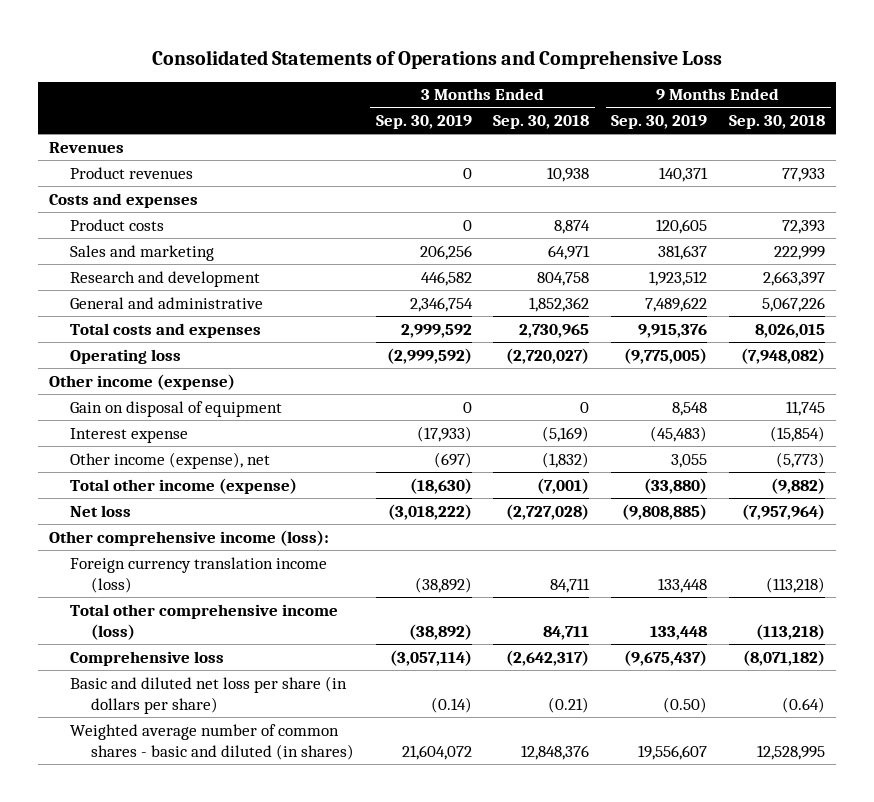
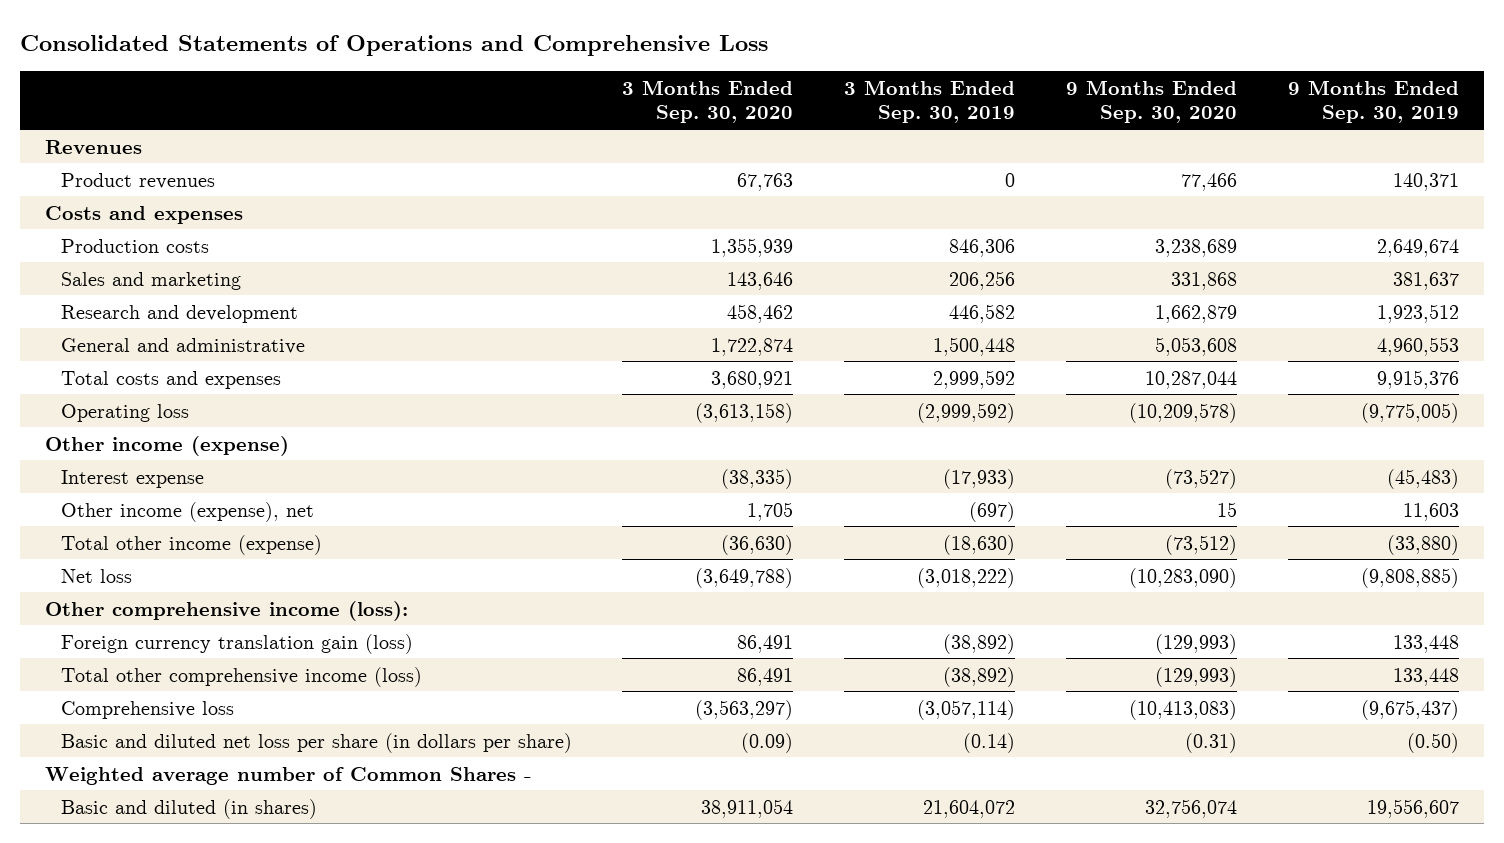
- | 3 Months Ended Sep. 30, 2019 | 3 Months Ended Sep. 30, 2018 | 9 Months Ended Sep. 30, 2019 | 9 Months Ended Sep. 30, 2018
+ | 3 Months Ended Sep. 30, 2020 | 3 Months Ended Sep. 30, 2019 | 9 Months Ended Sep. 30, 2020 | 9 Months Ended Sep. 30, 2019
- Product costs | 0 | 8,874 | 120,605 | 72,393
+ Production costs | 1,355,939 | 846,306 | 3,238,689 | 2,649,674
- General and administrative | 2,346,754 | 1,852,362 | 7,489,622 | 5,067,226
+ General and administrative | 1,722,874 | 1,500,448 | 5,053,608 | 4,960,553
- Gain on disposal of equipment | 0 | 0 | 8,548 | 11,745
- Other income (expense), net | (697) | (1,832) | 3,055 | (5,773)
+ Other income (expense), net | 1,705 | (697) | 15 | 11,603
- Foreign currency translation income (loss) | (38,892) | 84,711 | 133,448 | (113,218)
+ Foreign currency translation gain (loss) | 86,491 | (38,892) | (129,993) | 133,448
- Weighted average number of common shares - basic and diluted (in shares) | 21,604,072 | 12,848,376 | 19,556,607 | 12,528,995
+ Weighted average number of Common Shares -
+ Basic and diluted (in shares) | 38,911,054 | 21,604,072 | 32,756,074 | 19,556,607

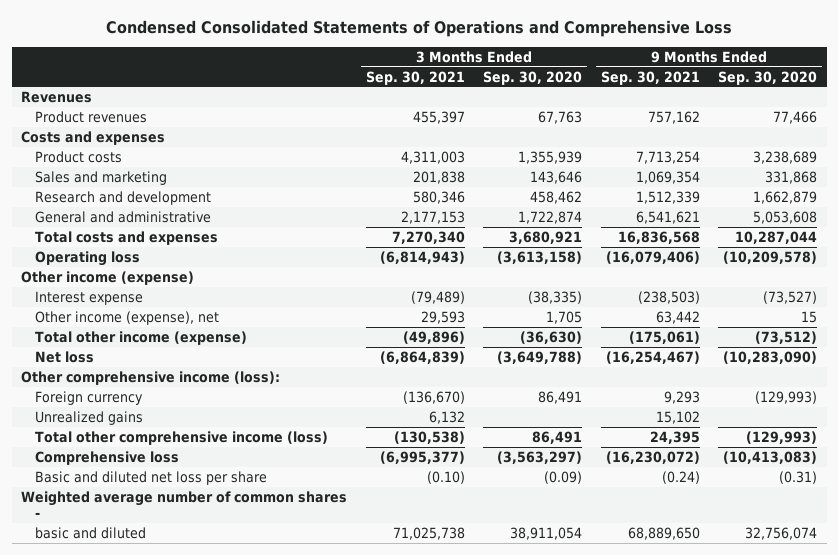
- Consolidated Statements of Operations and Comprehensive Loss
+ Condensed Consolidated Statements of Operations and Comprehensive Loss
- | 3 Months Ended Sep. 30, 2020 | 3 Months Ended Sep. 30, 2019 | 9 Months Ended Sep. 30, 2020 | 9 Months Ended Sep. 30, 2019
+ | 3 Months Ended Sep. 30, 2021 | 3 Months Ended Sep. 30, 2020 | 9 Months Ended Sep. 30, 2021 | 9 Months Ended Sep. 30, 2020
- Production costs | 1,355,939 | 846,306 | 3,238,689 | 2,649,674
+ Product costs | 4,311,003 | 1,355,939 | 7,713,254 | 3,238,689
- Foreign currency translation gain (loss) | 86,491 | (38,892) | (129,993) | 133,448
+ Foreign currency | (136,670) | 86,491 | 9,293 | (129,993)
+ Unrealized gains | 6,132 | | 15,102 |
- Basic and diluted net loss per share (in dollars per share) | (0.09) | (0.14) | (0.31) | (0.50)
- Weighted average number of Common Shares -
- Basic and diluted (in shares) | 38,911,054 | 21,604,072 | 32,756,074 | 19,556,607
+ Basic and diluted net loss per share | (0.10) | (0.09) | (0.24) | (0.31)
+ Weighted average number of common shares -
+ basic and diluted | 71,025,738 | 38,911,054 | 68,889,650 | 32,756,074

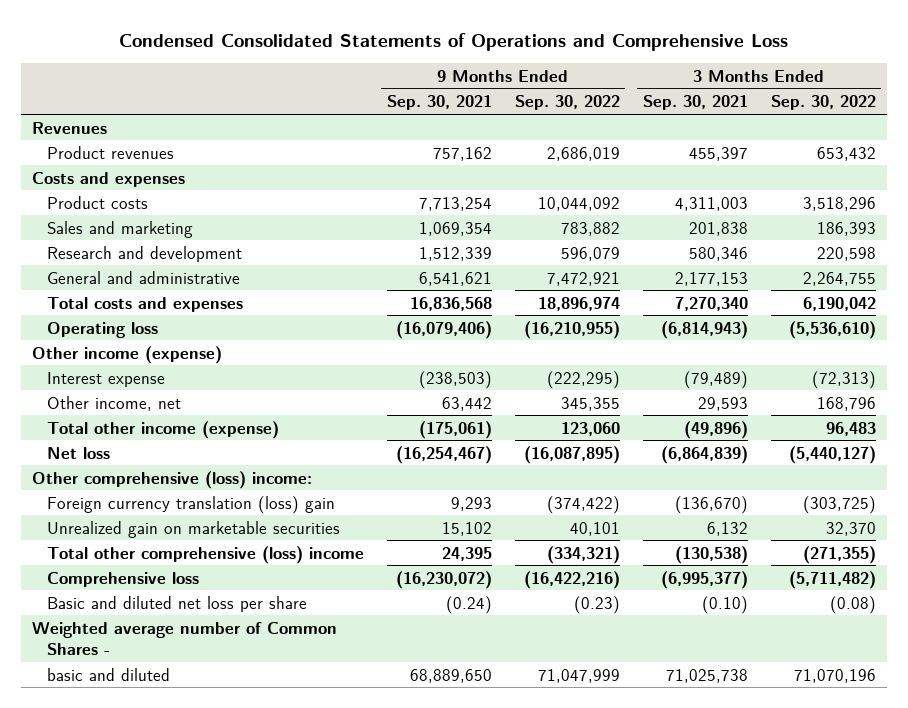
- | 3 Months Ended Sep. 30, 2021 | 3 Months Ended Sep. 30, 2020 | 9 Months Ended Sep. 30, 2021 | 9 Months Ended Sep. 30, 2020
+ | 9 Months Ended Sep. 30, 2021 | 9 Months Ended Sep. 30, 2022 | 3 Months Ended Sep. 30, 2021 | 3 Months Ended Sep. 30, 2022
- Other income (expense), net | 29,593 | 1,705 | 63,442 | 15
+ Other income, net | 63,442 | 345,355 | 29,593 | 168,796
- Other comprehensive income (loss):
- Foreign currency | (136,670) | 86,491 | 9,293 | (129,993)
- Unrealized gains | 6,132 | | 15,102 |
- Total other comprehensive income (loss) | (130,538) | 86,491 | 24,395 | (129,993)
+ Other comprehensive (loss) income:
+ Foreign currency translation (loss) gain | 9,293 | (374,422) | (136,670) | (303,725)
+ Unrealized gain on marketable securities | 15,102 | 40,101 | 6,132 | 32,370
+ Total other comprehensive (loss) income | 24,395 | (334,321) | (130,538) | (271,355)
- Weighted average number of common shares -
+ Weighted average number of Common Shares -

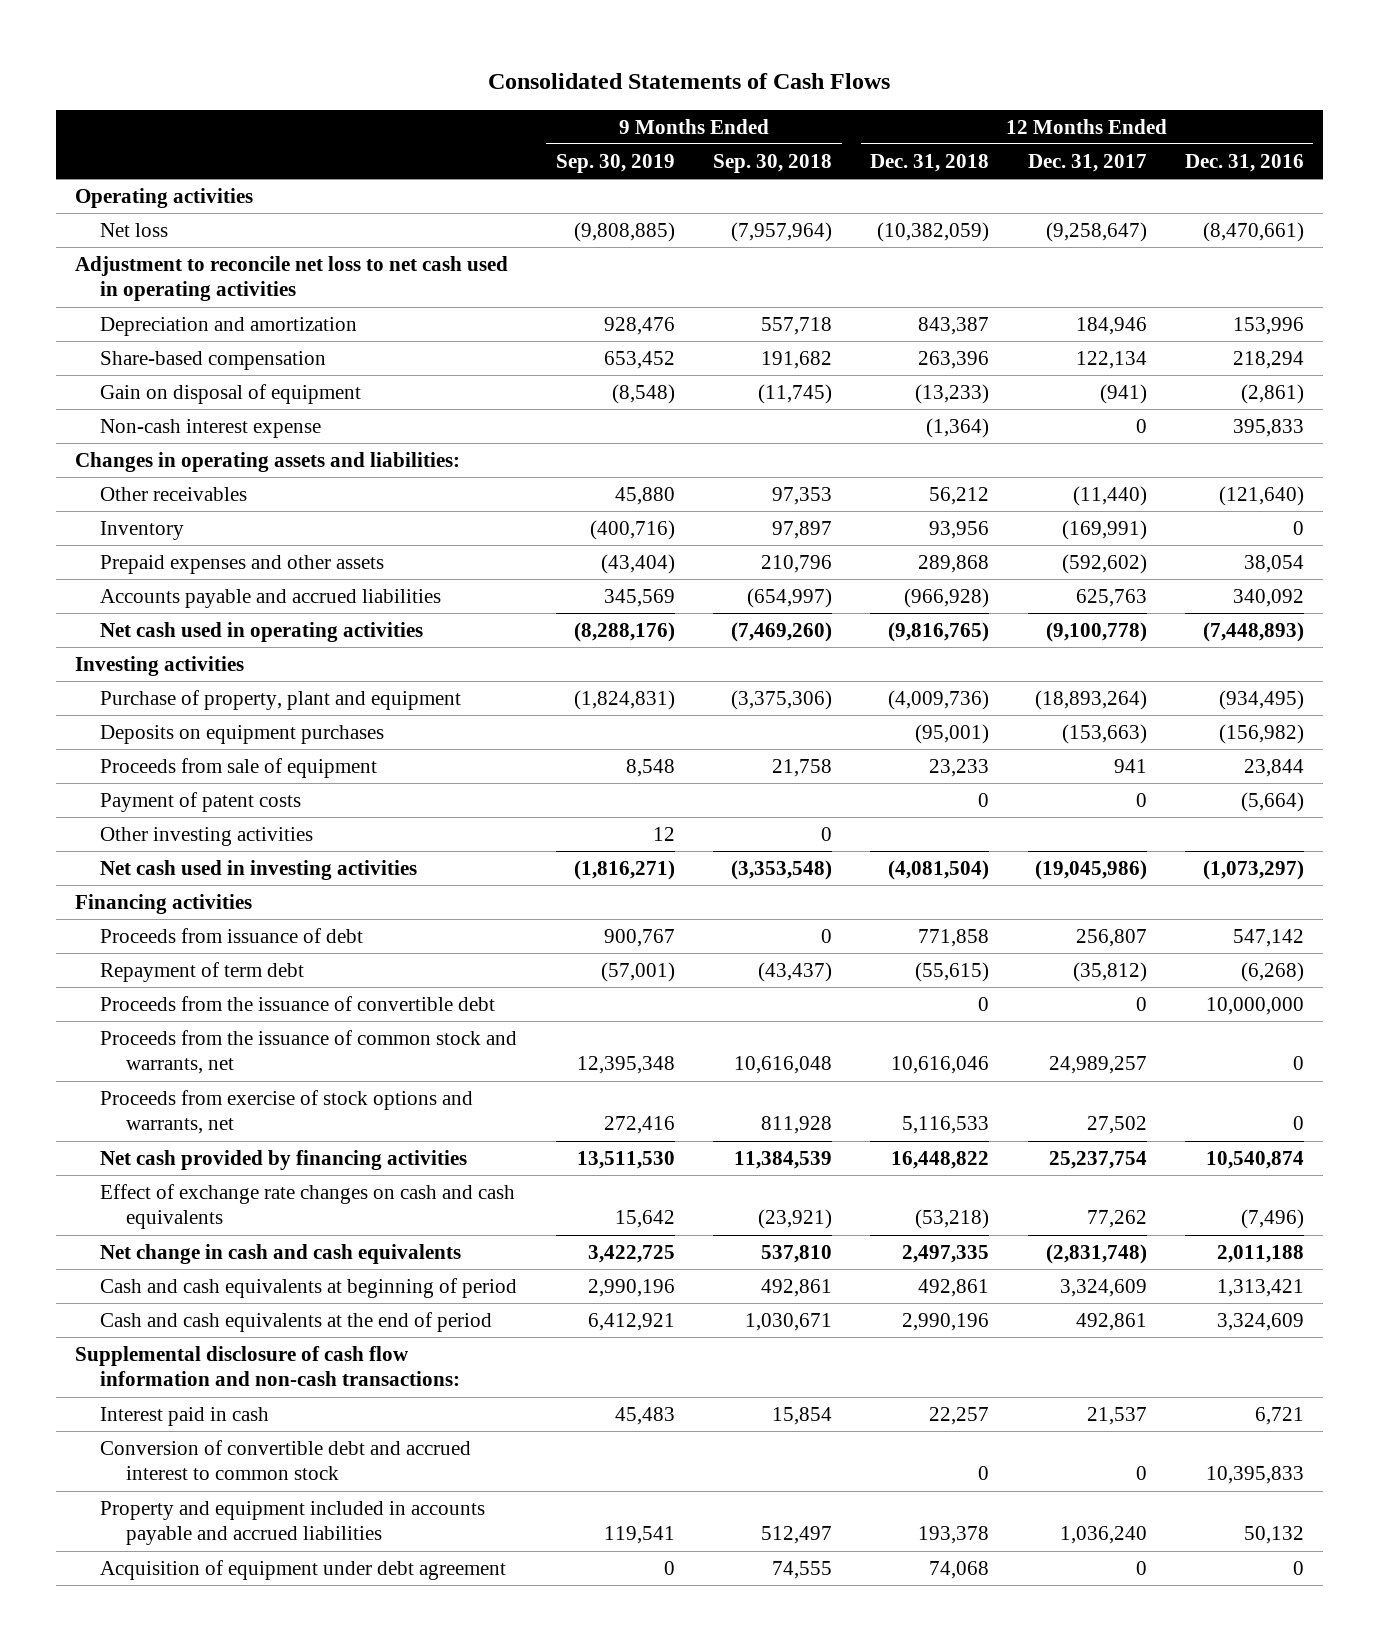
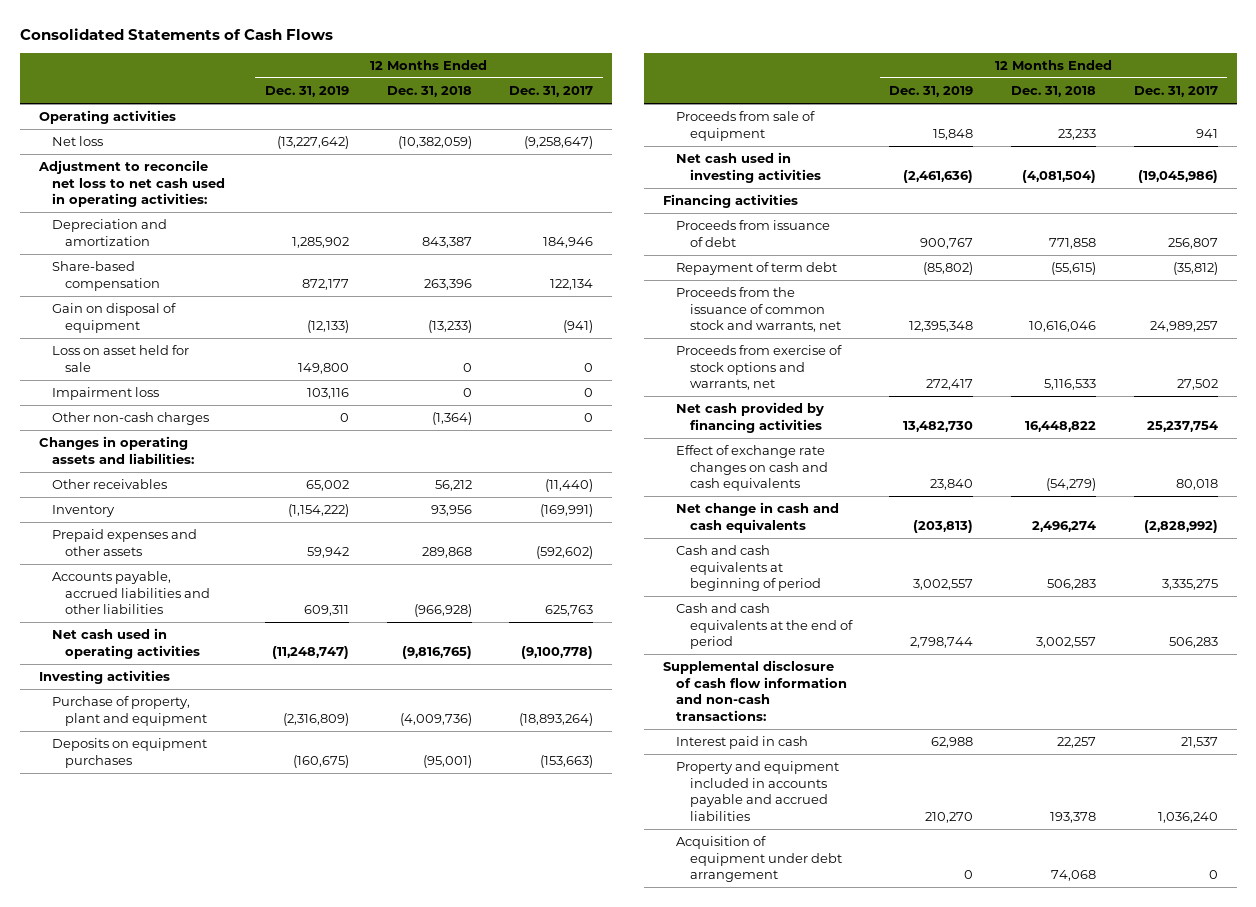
- | 9 Months Ended Sep. 30, 2019 | 9 Months Ended Sep. 30, 2018 | 12 Months Ended Dec. 31, 2018 | 12 Months Ended Dec. 31, 2017 | 12 Months Ended Dec. 31, 2016
+ | 12 Months Ended Dec. 31, 2019 | 12 Months Ended Dec. 31, 2018 | 12 Months Ended Dec. 31, 2017
- Adjustment to reconcile net loss to net cash used in operating activities
+ Adjustment to reconcile net loss to net cash used in operating activities:
- Non-cash interest expense | | | (1,364) | 0 | 395,833
+ Loss on asset held for sale | 149,800 | 0 | 0
+ Impairment loss | 103,116 | 0 | 0
+ Other non-cash charges | 0 | (1,364) | 0
- Accounts payable and accrued liabilities | 345,569 | (654,997) | (966,928) | 625,763 | 340,092
+ Accounts payable, accrued liabilities and other liabilities | 609,311 | (966,928) | 625,763
- Payment of patent costs | | | 0 | 0 | (5,664)
- Other investing activities | 12 | 0 | | |
- Proceeds from the issuance of convertible debt | | | 0 | 0 | 10,000,000
- Effect of exchange rate changes on cash and cash equivalents | 15,642 | (23,921) | (53,218) | 77,262 | (7,496)
- Net change in cash and cash equivalents | 3,422,725 | 537,810 | 2,497,335 | (2,831,748) | 2,011,188
- Cash and cash equivalents at beginning of period | 2,990,196 | 492,861 | 492,861 | 3,324,609 | 1,313,421
- Cash and cash equivalents at the end of period | 6,412,921 | 1,030,671 | 2,990,196 | 492,861 | 3,324,609
+ Effect of exchange rate changes on cash and cash equivalents | 23,840 | (54,279) | 80,018
+ Net change in cash and cash equivalents | (203,813) | 2,496,274 | (2,828,992)
+ Cash and cash equivalents at beginning of period | 3,002,557 | 506,283 | 3,335,275
+ Cash and cash equivalents at the end of period | 2,798,744 | 3,002,557 | 506,283
- Conversion of convertible debt and accrued interest to common stock | | | 0 | 0 | 10,395,833
- Acquisition of equipment under debt agreement | 0 | 74,555 | 74,068 | 0 | 0
+ Acquisition of equipment under debt arrangement | 0 | 74,068 | 0

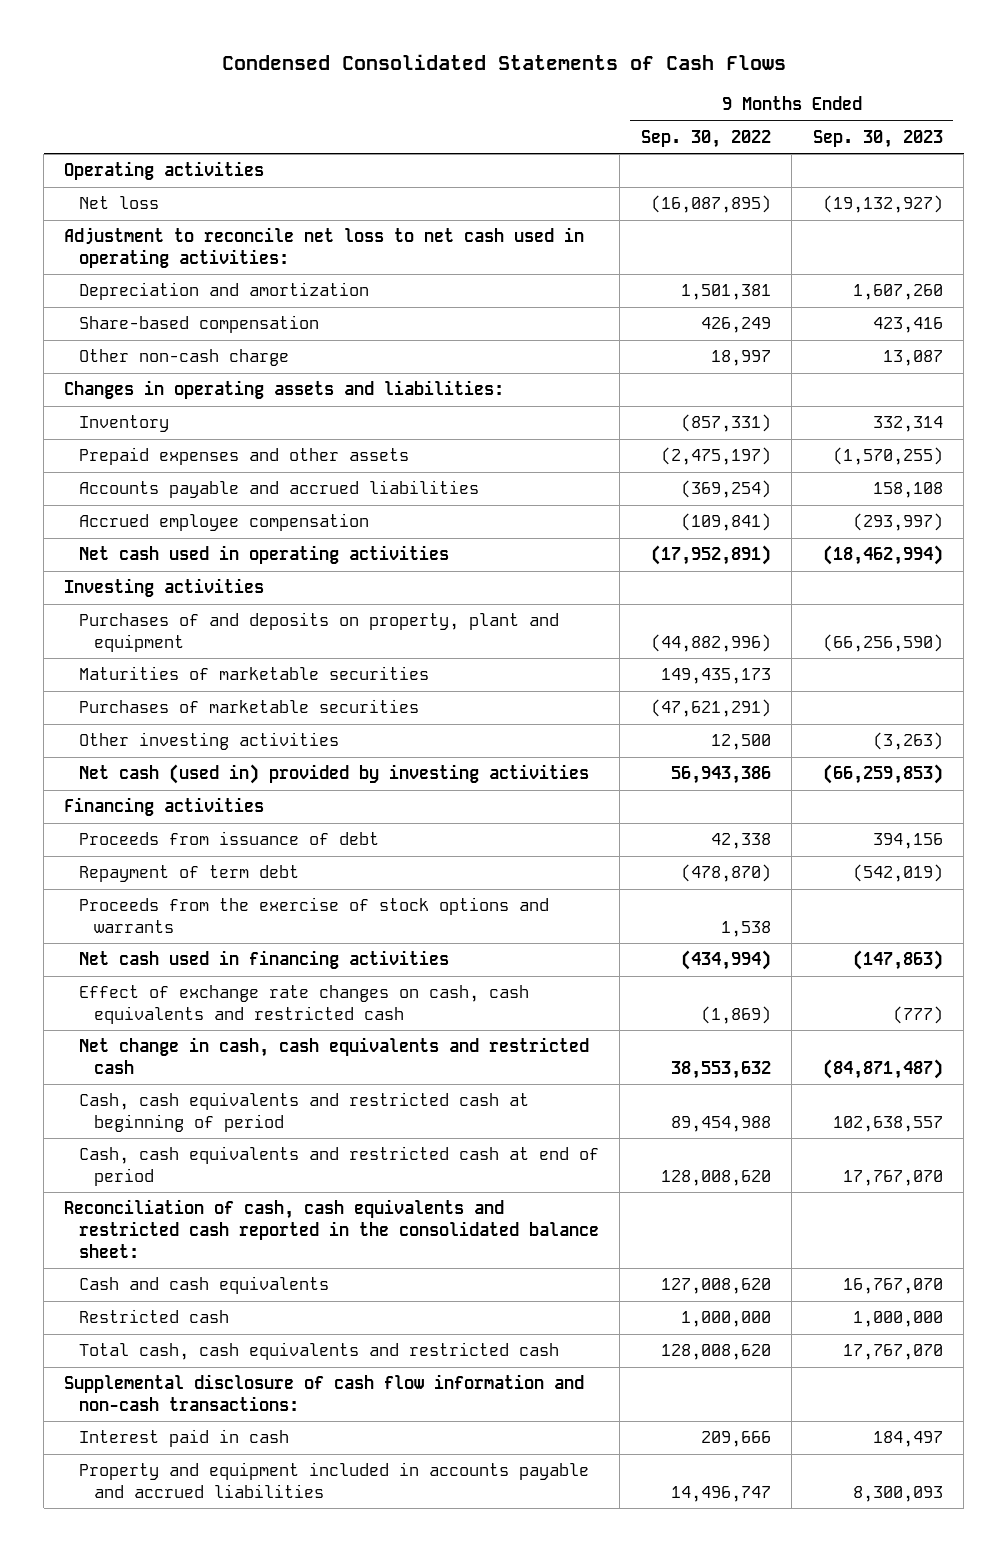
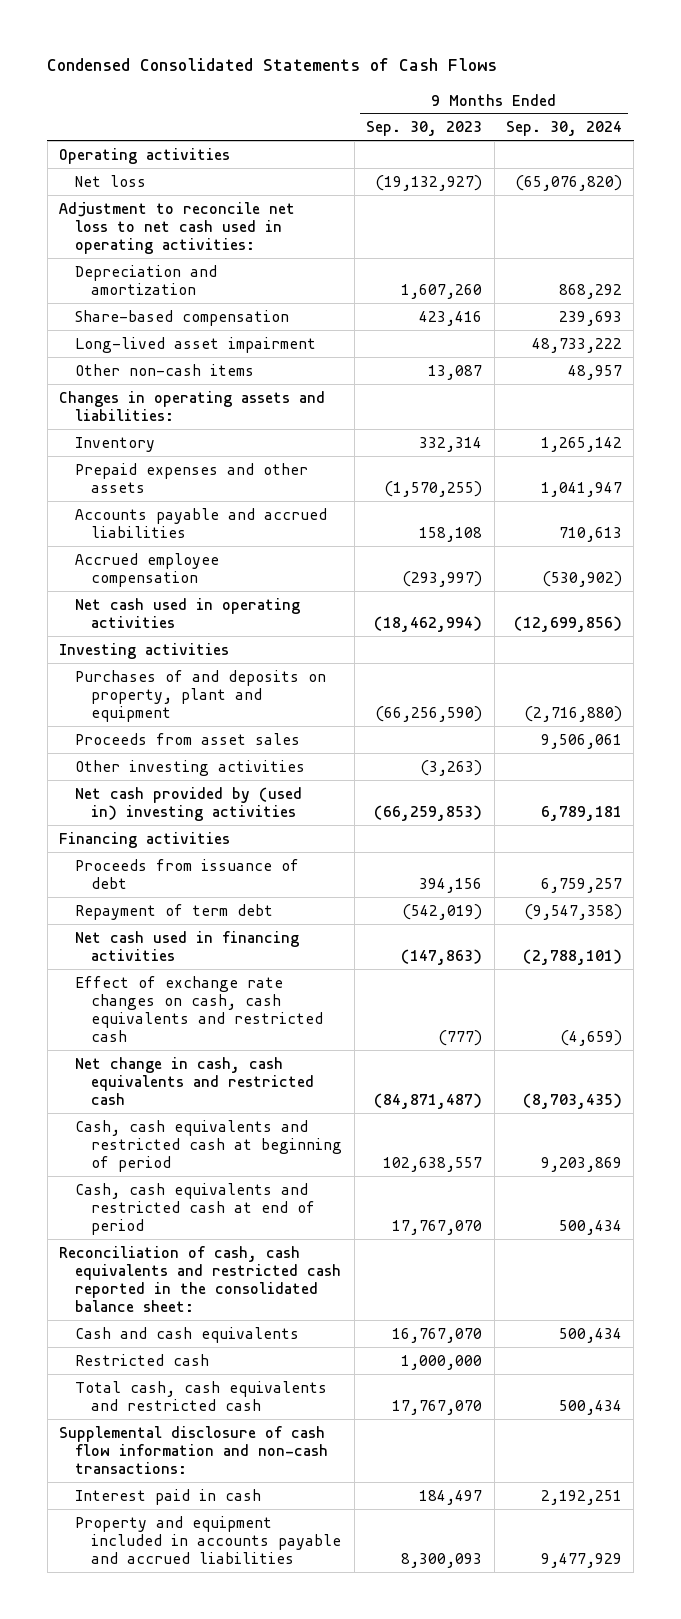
- | 9 Months Ended Sep. 30, 2022 | 9 Months Ended Sep. 30, 2023
+ | 9 Months Ended Sep. 30, 2023 | 9 Months Ended Sep. 30, 2024
- Other non-cash charge | 18,997 | 13,087
+ Long-lived asset impairment | | 48,733,222
+ Other non-cash items | 13,087 | 48,957
- Maturities of marketable securities | 149,435,173 |
- Purchases of marketable securities | (47,621,291) |
+ Proceeds from asset sales | | 9,506,061
- Net cash (used in) provided by investing activities | 56,943,386 | (66,259,853)
+ Net cash provided by (used in) investing activities | (66,259,853) | 6,789,181
- Proceeds from the exercise of stock options and warrants | 1,538 |

